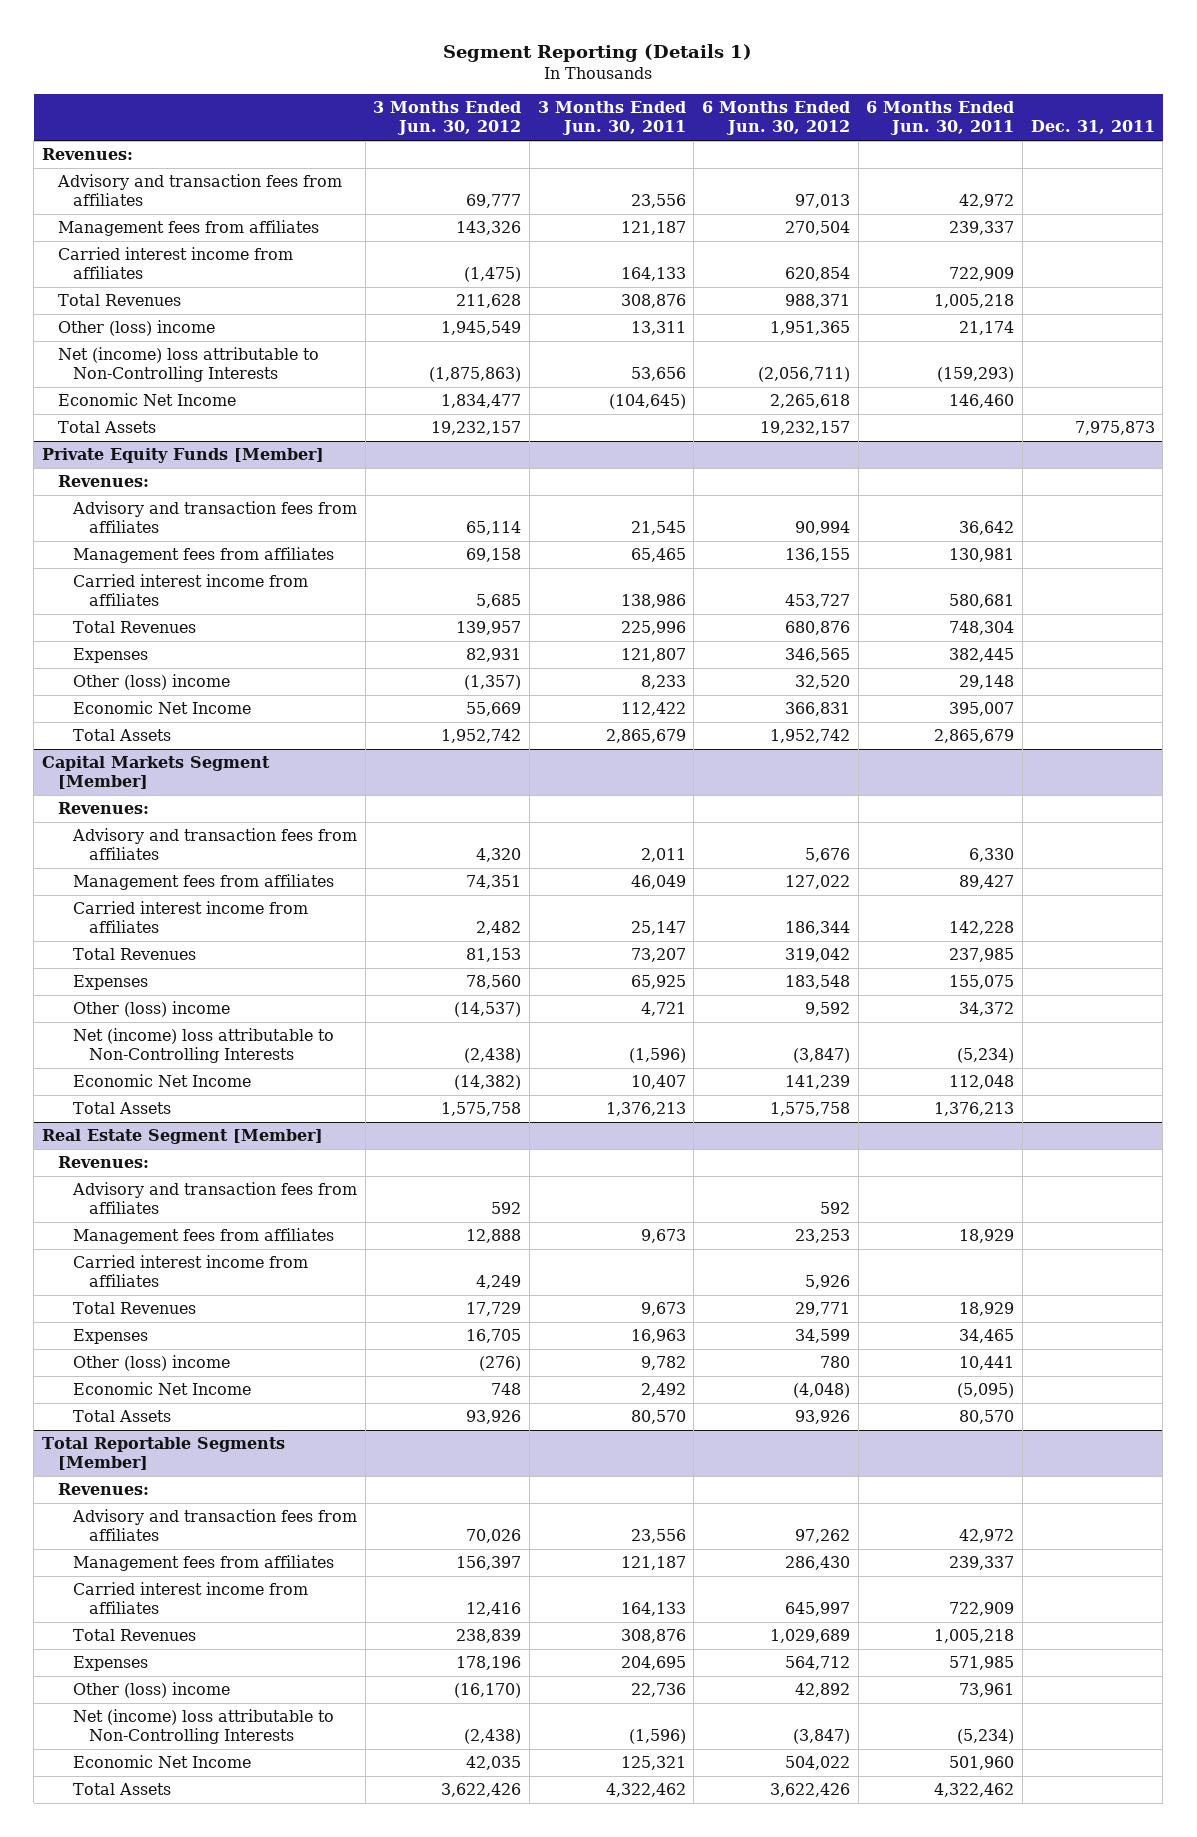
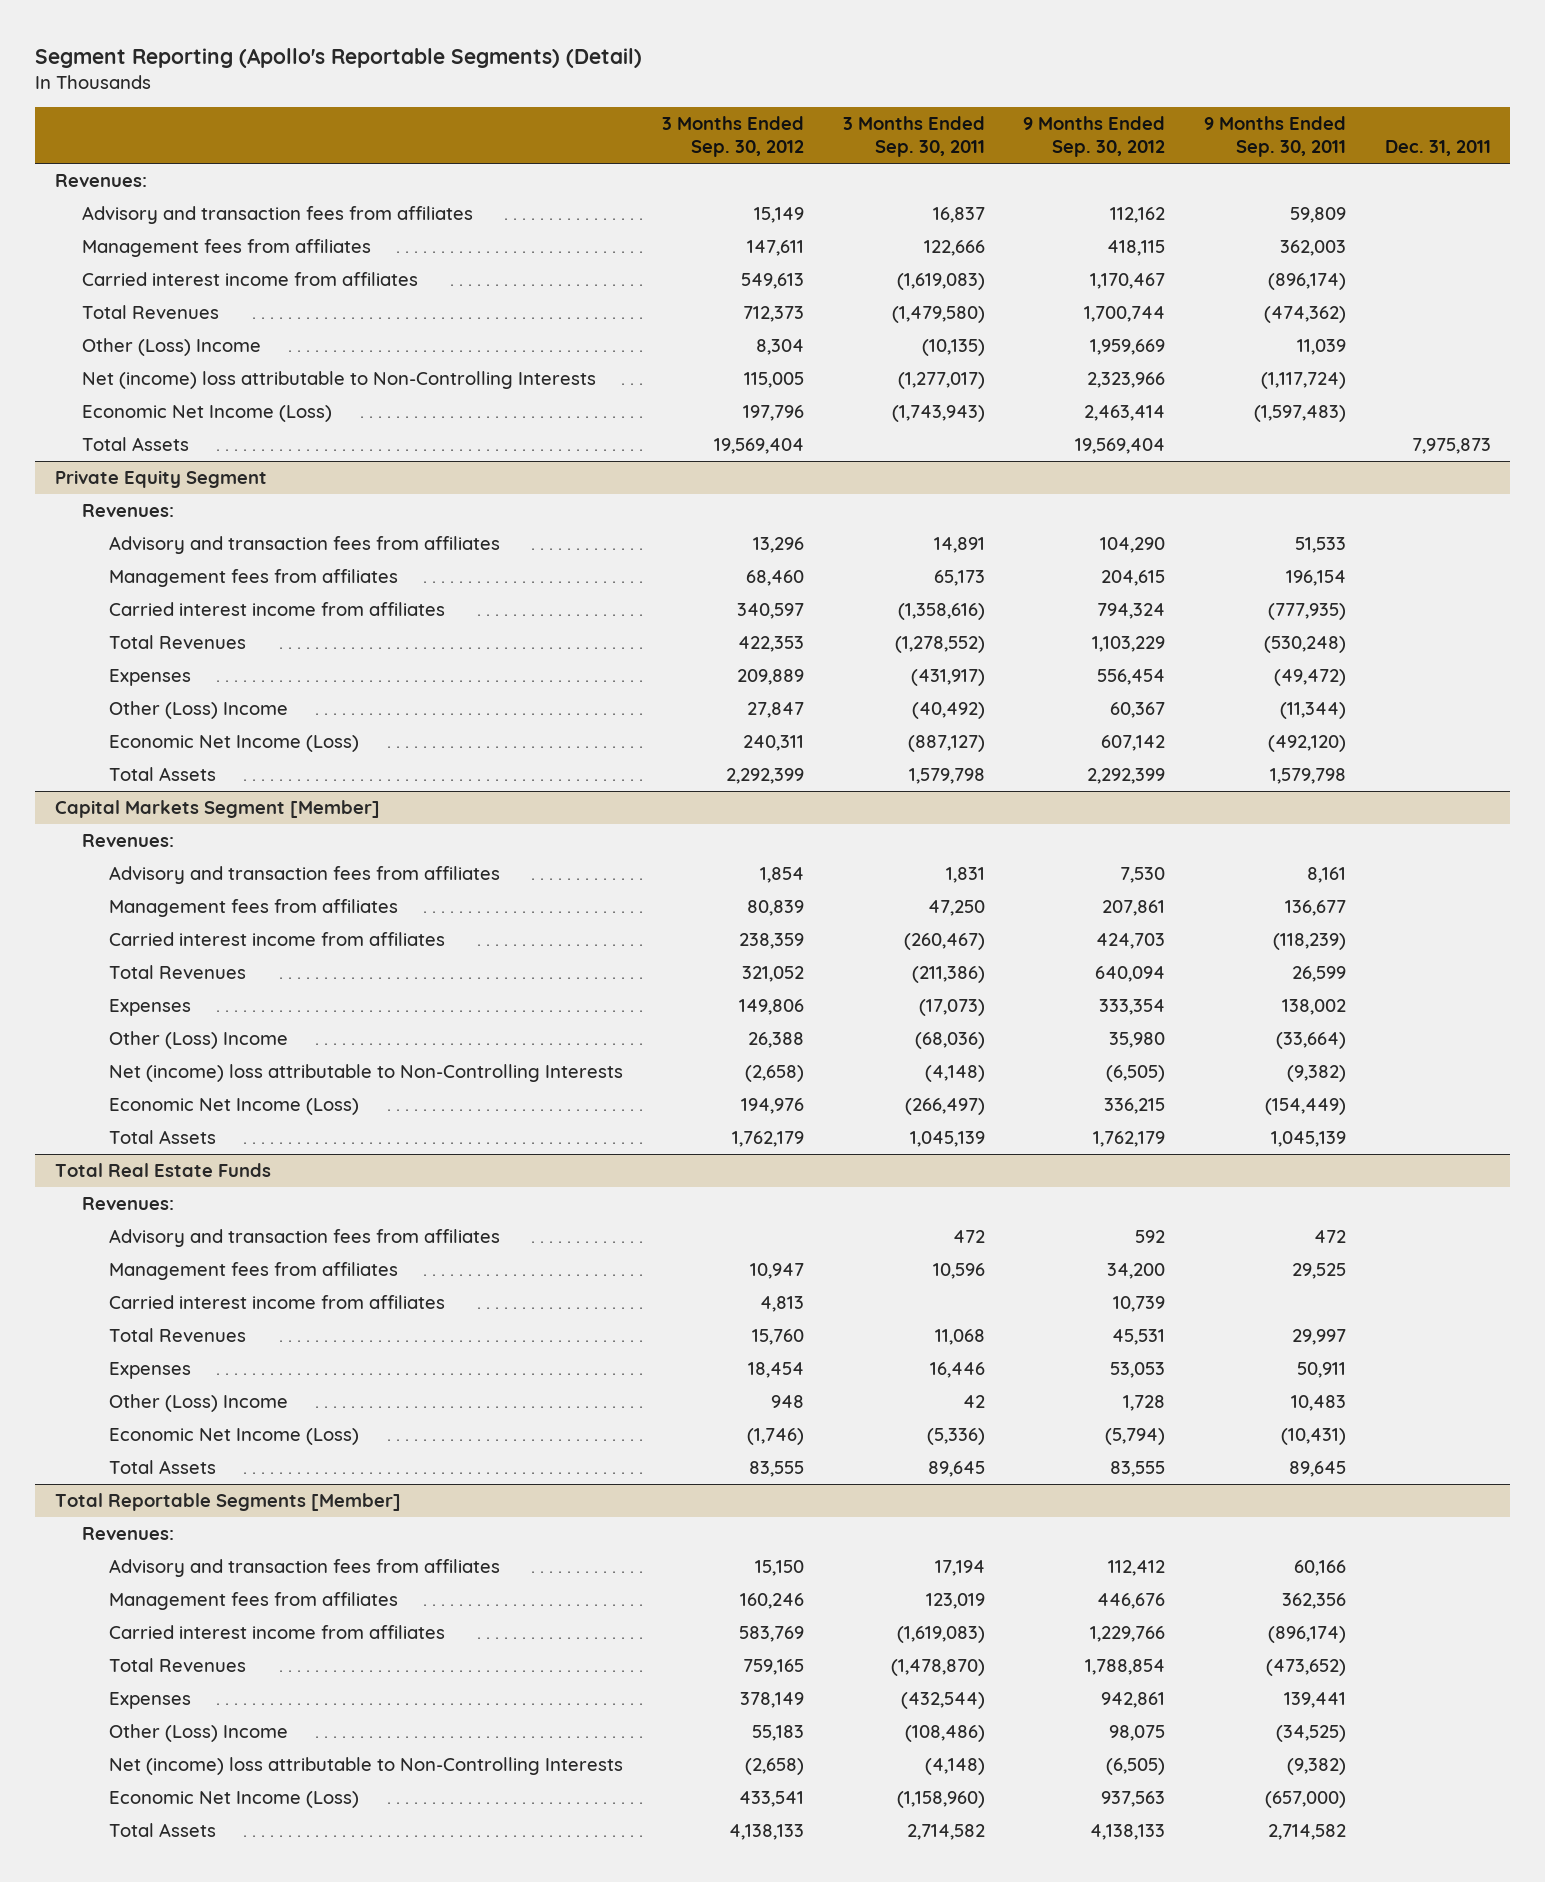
- Segment Reporting (Details 1)
+ Segment Reporting (Apollo's Reportable Segments) (Detail)
- | 3 Months Ended Jun. 30, 2012 | 3 Months Ended Jun. 30, 2011 | 6 Months Ended Jun. 30, 2012 | 6 Months Ended Jun. 30, 2011 | Dec. 31, 2011
+ | 3 Months Ended Sep. 30, 2012 | 3 Months Ended Sep. 30, 2011 | 9 Months Ended Sep. 30, 2012 | 9 Months Ended Sep. 30, 2011 | Dec. 31, 2011
- Other (loss) income | 1,945,549 | 13,311 | 1,951,365 | 21,174 |
+ Other (Loss) Income | 8,304 | (10,135) | 1,959,669 | 11,039 |
- Economic Net Income | 1,834,477 | (104,645) | 2,265,618 | 146,460 |
+ Economic Net Income (Loss) | 197,796 | (1,743,943) | 2,463,414 | (1,597,483) |
- Private Equity Funds [Member]
+ Private Equity Segment
- Other (loss) income | (1,357) | 8,233 | 32,520 | 29,148 |
- Economic Net Income | 55,669 | 112,422 | 366,831 | 395,007 |
+ Other (Loss) Income | 27,847 | (40,492) | 60,367 | (11,344) |
+ Economic Net Income (Loss) | 240,311 | (887,127) | 607,142 | (492,120) |
@ Capital Markets Segment [Member]
- Other (loss) income | (14,537) | 4,721 | 9,592 | 34,372 |
+ Other (Loss) Income | 26,388 | (68,036) | 35,980 | (33,664) |
- Economic Net Income | (14,382) | 10,407 | 141,239 | 112,048 |
+ Economic Net Income (Loss) | 194,976 | (266,497) | 336,215 | (154,449) |
- Real Estate Segment [Member]
- Revenues:
- Advisory and transaction fees from affiliates | 592 | | 592 | |
- Management fees from affiliates | 12,888 | 9,673 | 23,253 | 18,929 |
- Carried interest income from affiliates | 4,249 | | 5,926 | |
- Total Revenues | 17,729 | 9,673 | 29,771 | 18,929 |
- Expenses | 16,705 | 16,963 | 34,599 | 34,465 |
- Other (loss) income | (276) | 9,782 | 780 | 10,441 |
- Economic Net Income | 748 | 2,492 | (4,048) | (5,095) |
- Total Assets | 93,926 | 80,570 | 93,926 | 80,570 |
+ Total Real Estate Funds
+ Revenues:
+ Advisory and transaction fees from affiliates | | 472 | 592 | 472 |
+ Management fees from affiliates | 10,947 | 10,596 | 34,200 | 29,525 |
+ Carried interest income from affiliates | 4,813 | | 10,739 | |
+ Total Revenues | 15,760 | 11,068 | 45,531 | 29,997 |
+ Expenses | 18,454 | 16,446 | 53,053 | 50,911 |
+ Other (Loss) Income | 948 | 42 | 1,728 | 10,483 |
+ Economic Net Income (Loss) | (1,746) | (5,336) | (5,794) | (10,431) |
+ Total Assets | 83,555 | 89,645 | 83,555 | 89,645 |
@ Total Reportable Segments [Member]
- Other (loss) income | (16,170) | 22,736 | 42,892 | 73,961 |
+ Other (Loss) Income | 55,183 | (108,486) | 98,075 | (34,525) |
- Economic Net Income | 42,035 | 125,321 | 504,022 | 501,960 |
+ Economic Net Income (Loss) | 433,541 | (1,158,960) | 937,563 | (657,000) |

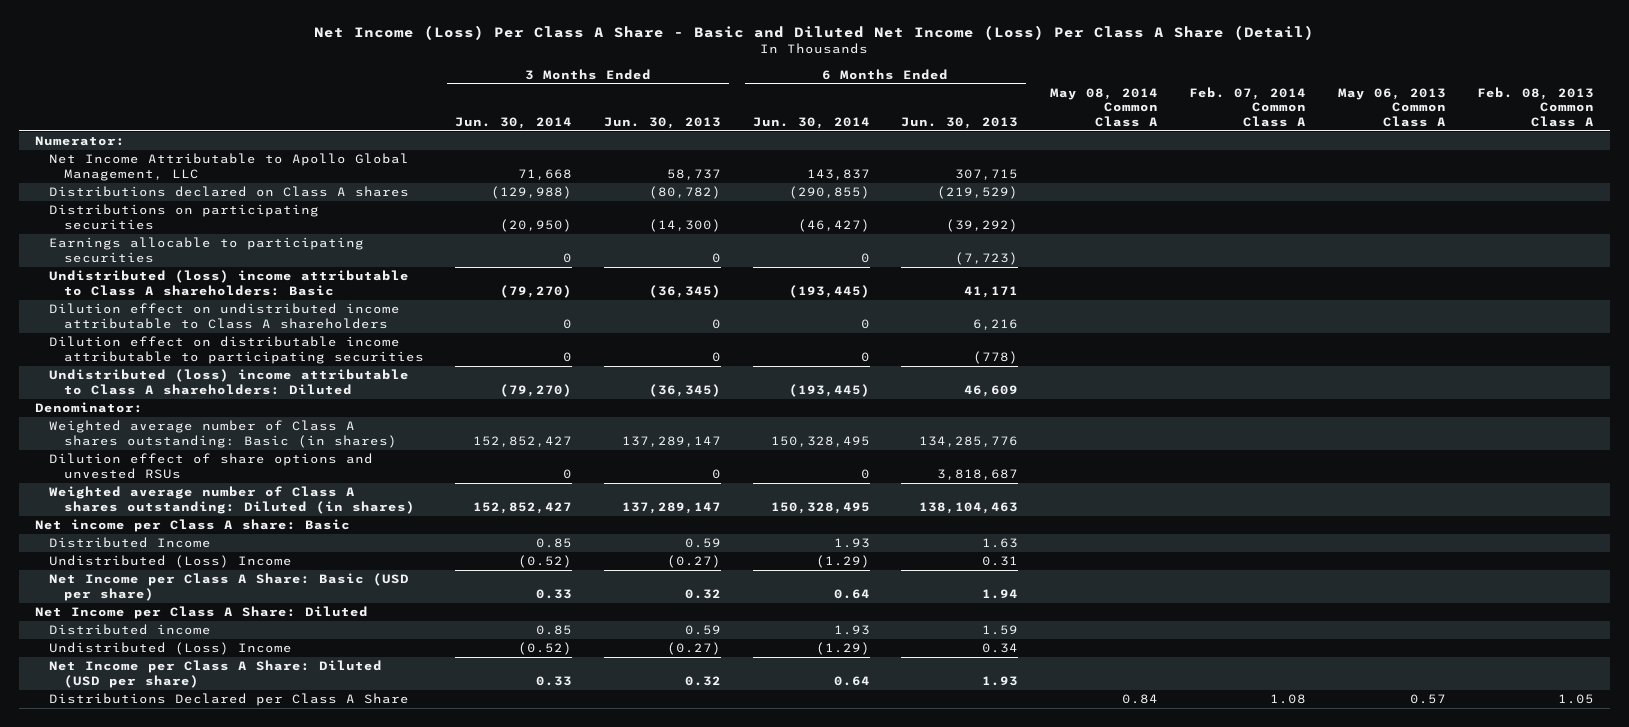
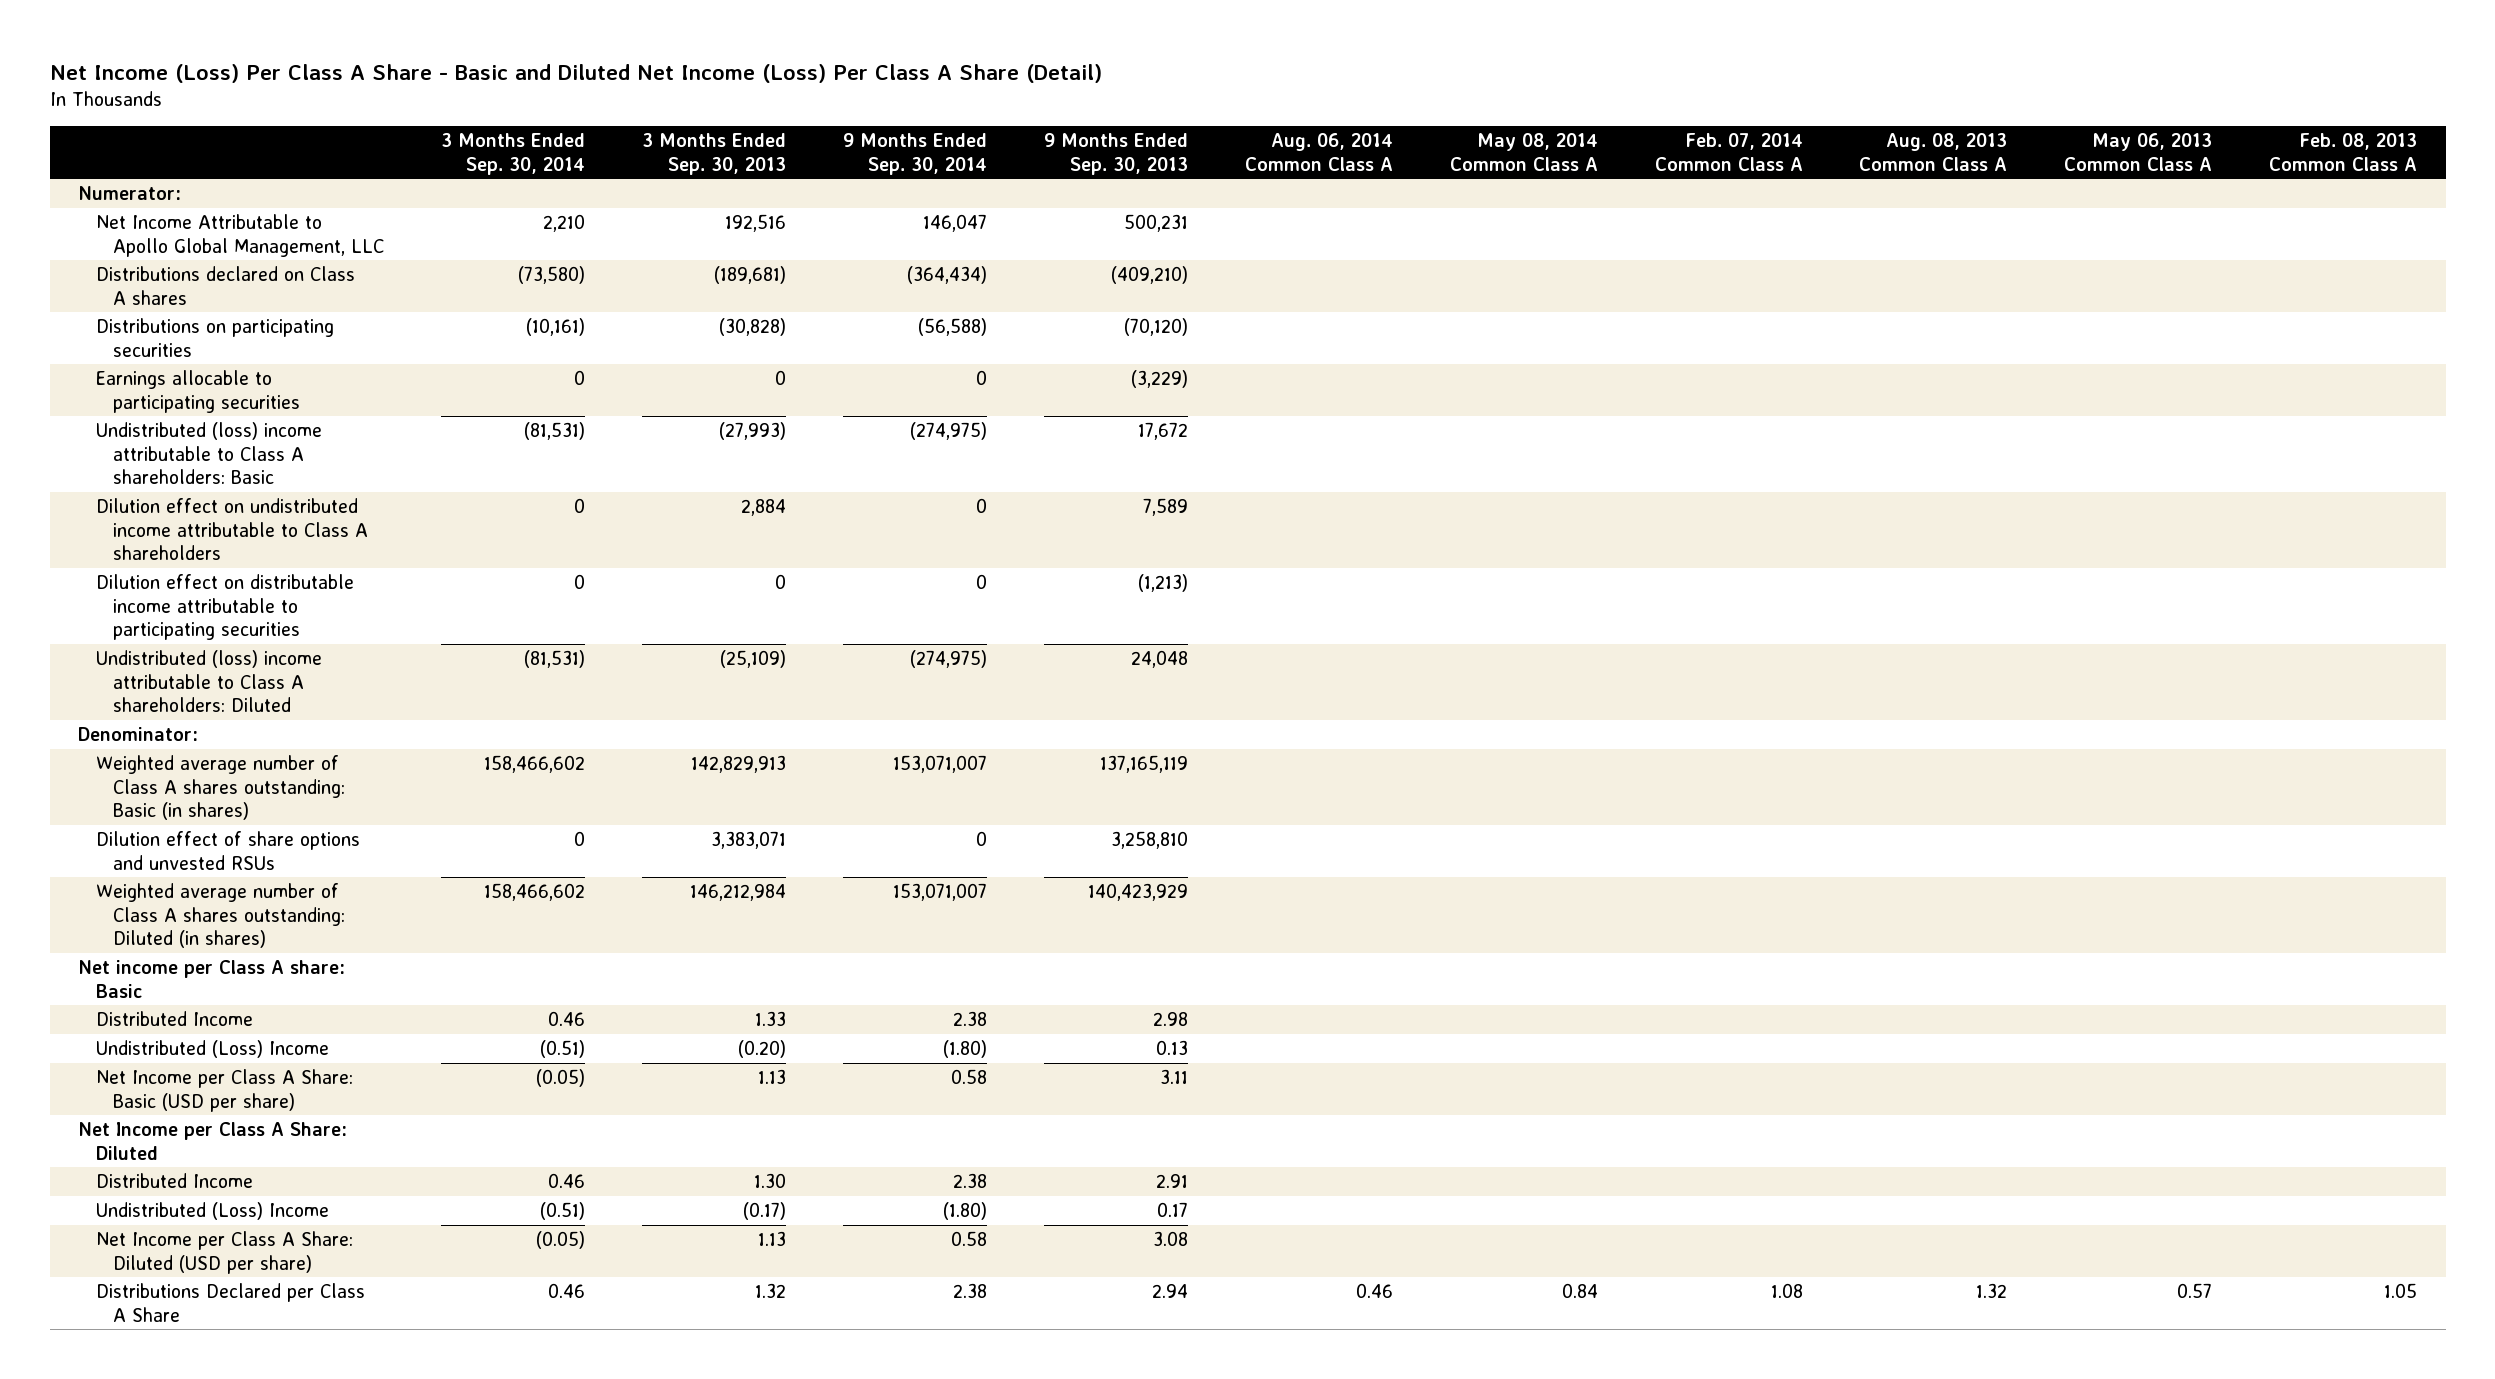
- | 3 Months Ended Jun. 30, 2014 | 3 Months Ended Jun. 30, 2013 | 6 Months Ended Jun. 30, 2014 | 6 Months Ended Jun. 30, 2013 | May 08, 2014 Common Class A | Feb. 07, 2014 Common Class A | May 06, 2013 Common Class A | Feb. 08, 2013 Common Class A
+ | 3 Months Ended Sep. 30, 2014 | 3 Months Ended Sep. 30, 2013 | 9 Months Ended Sep. 30, 2014 | 9 Months Ended Sep. 30, 2013 | Aug. 06, 2014 Common Class A | May 08, 2014 Common Class A | Feb. 07, 2014 Common Class A | Aug. 08, 2013 Common Class A | May 06, 2013 Common Class A | Feb. 08, 2013 Common Class A
- Distributed income | 0.85 | 0.59 | 1.93 | 1.59 | | | |
+ Distributed Income | 0.46 | 1.30 | 2.38 | 2.91 | | | | | |

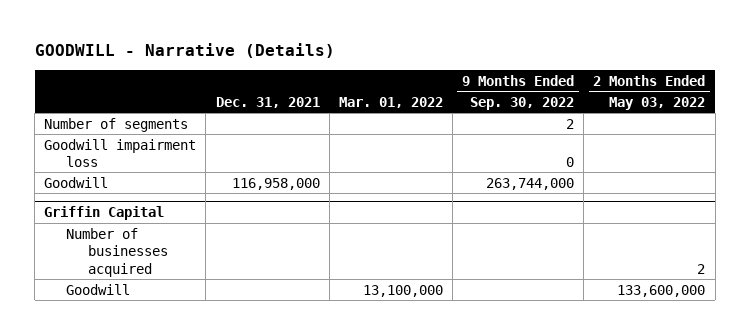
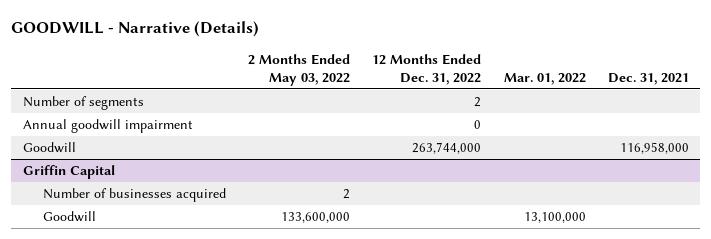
- | Dec. 31, 2021 | Mar. 01, 2022 | 9 Months Ended Sep. 30, 2022 | 2 Months Ended May 03, 2022
+ | 2 Months Ended May 03, 2022 | 12 Months Ended Dec. 31, 2022 | Mar. 01, 2022 | Dec. 31, 2021
- Goodwill impairment loss | | | 0 |
+ Annual goodwill impairment | | 0 | |

